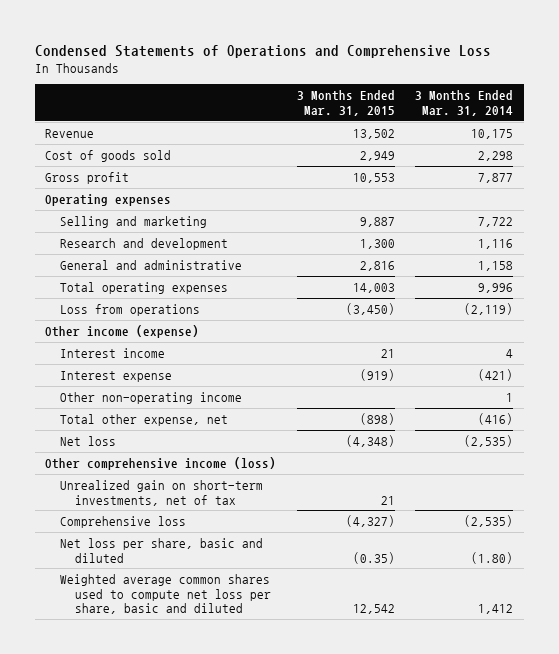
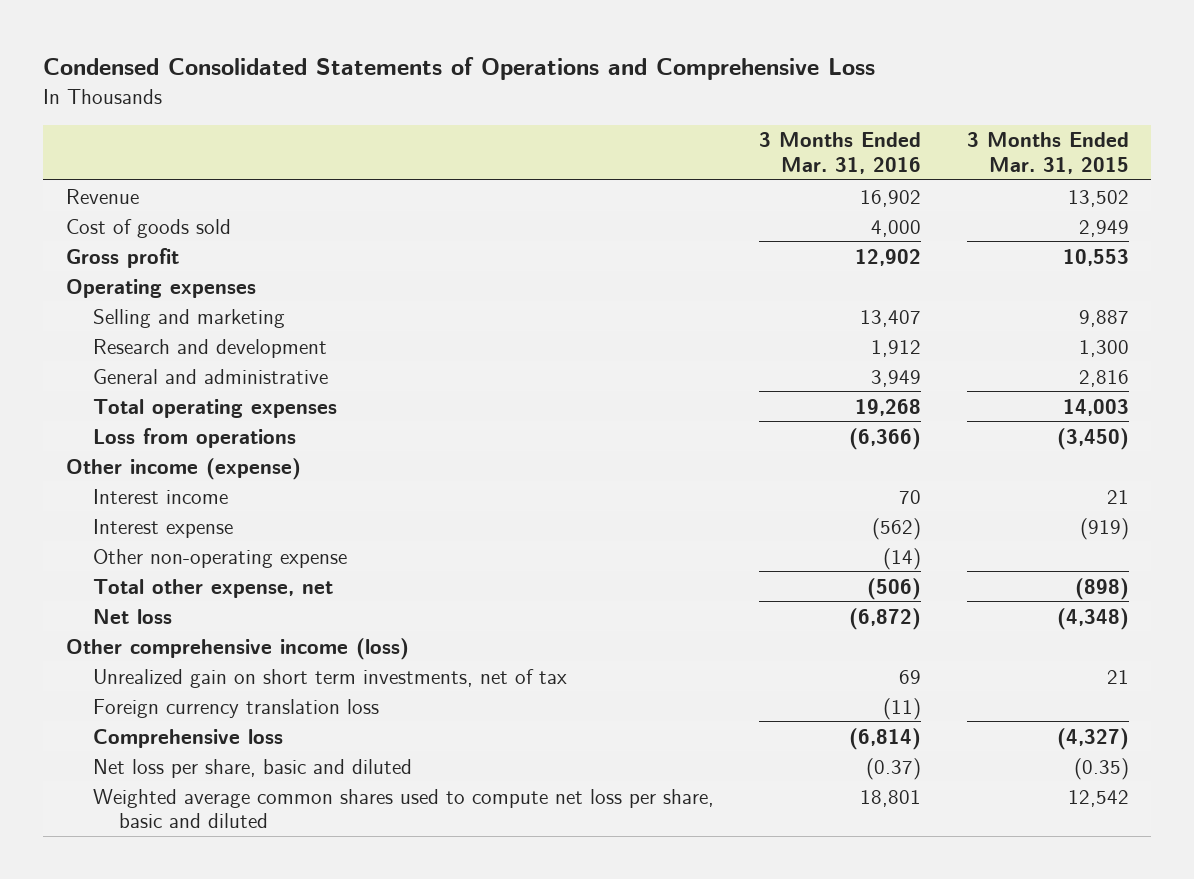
- Condensed Statements of Operations and Comprehensive Loss
+ Condensed Consolidated Statements of Operations and Comprehensive Loss
- | 3 Months Ended Mar. 31, 2015 | 3 Months Ended Mar. 31, 2014
+ | 3 Months Ended Mar. 31, 2016 | 3 Months Ended Mar. 31, 2015
- Other non-operating income | | 1
+ Other non-operating expense | (14) |
- Unrealized gain on short-term investments, net of tax | 21 |
+ Unrealized gain on short term investments, net of tax | 69 | 21
+ Foreign currency translation loss | (11) |

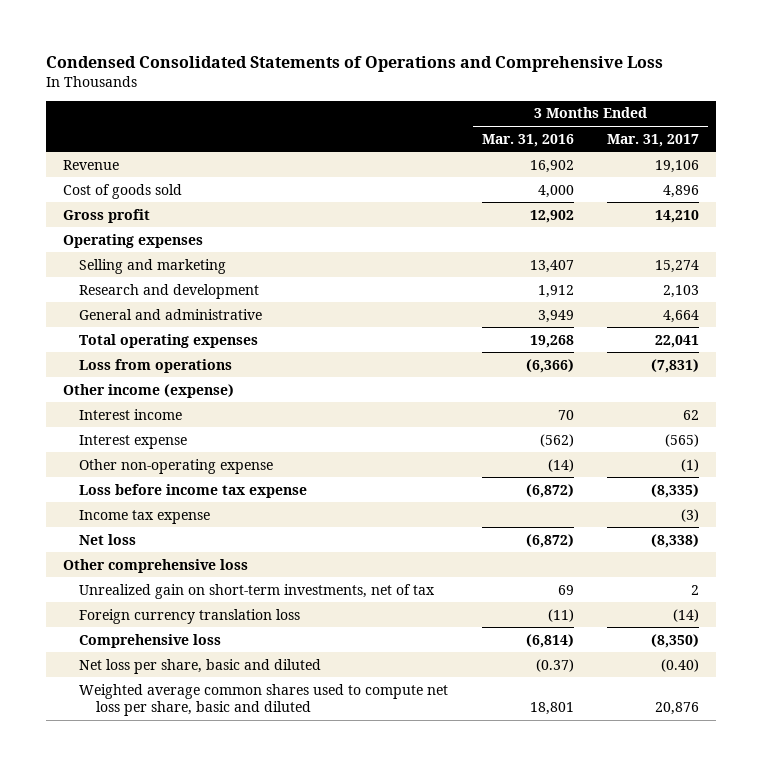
- | 3 Months Ended Mar. 31, 2016 | 3 Months Ended Mar. 31, 2015
+ | 3 Months Ended Mar. 31, 2016 | 3 Months Ended Mar. 31, 2017
- Total other expense, net | (506) | (898)
+ Loss before income tax expense | (6,872) | (8,335)
+ Income tax expense | | (3)
- Other comprehensive income (loss)
- Unrealized gain on short term investments, net of tax | 69 | 21
+ Other comprehensive loss
+ Unrealized gain on short-term investments, net of tax | 69 | 2

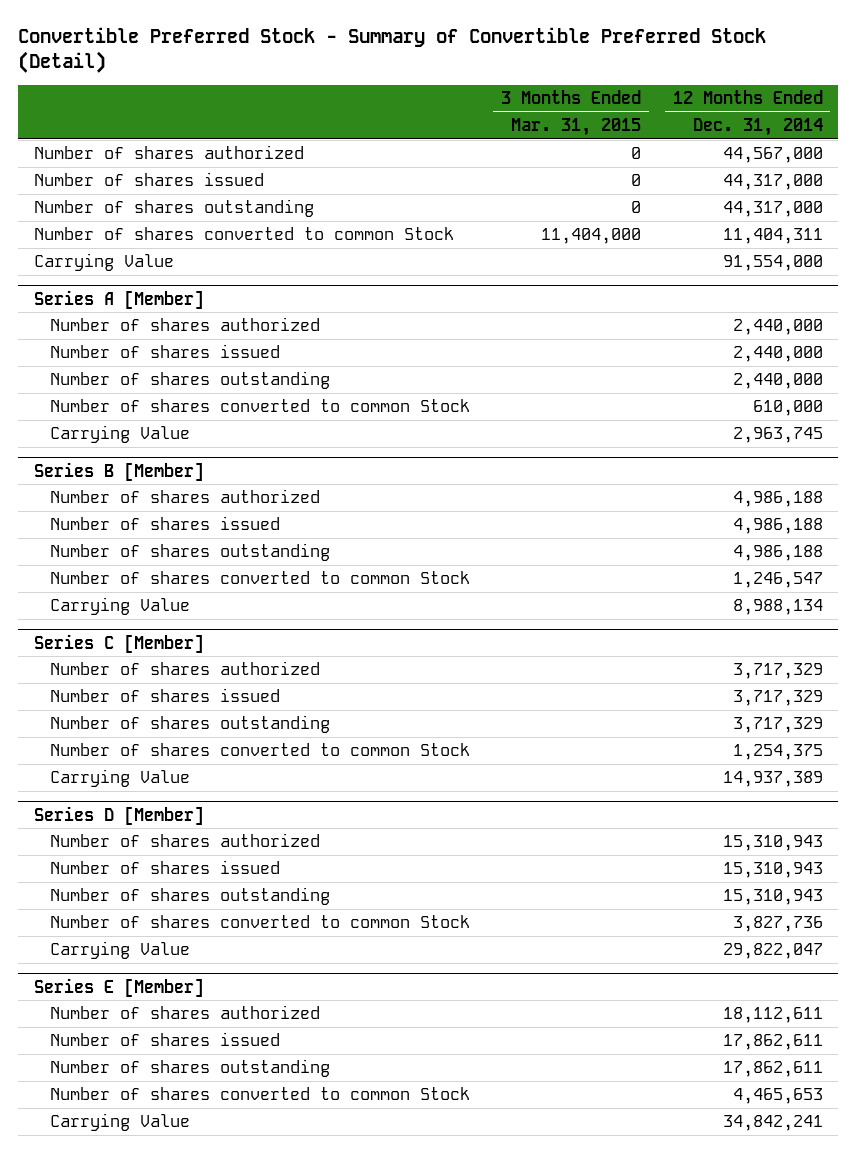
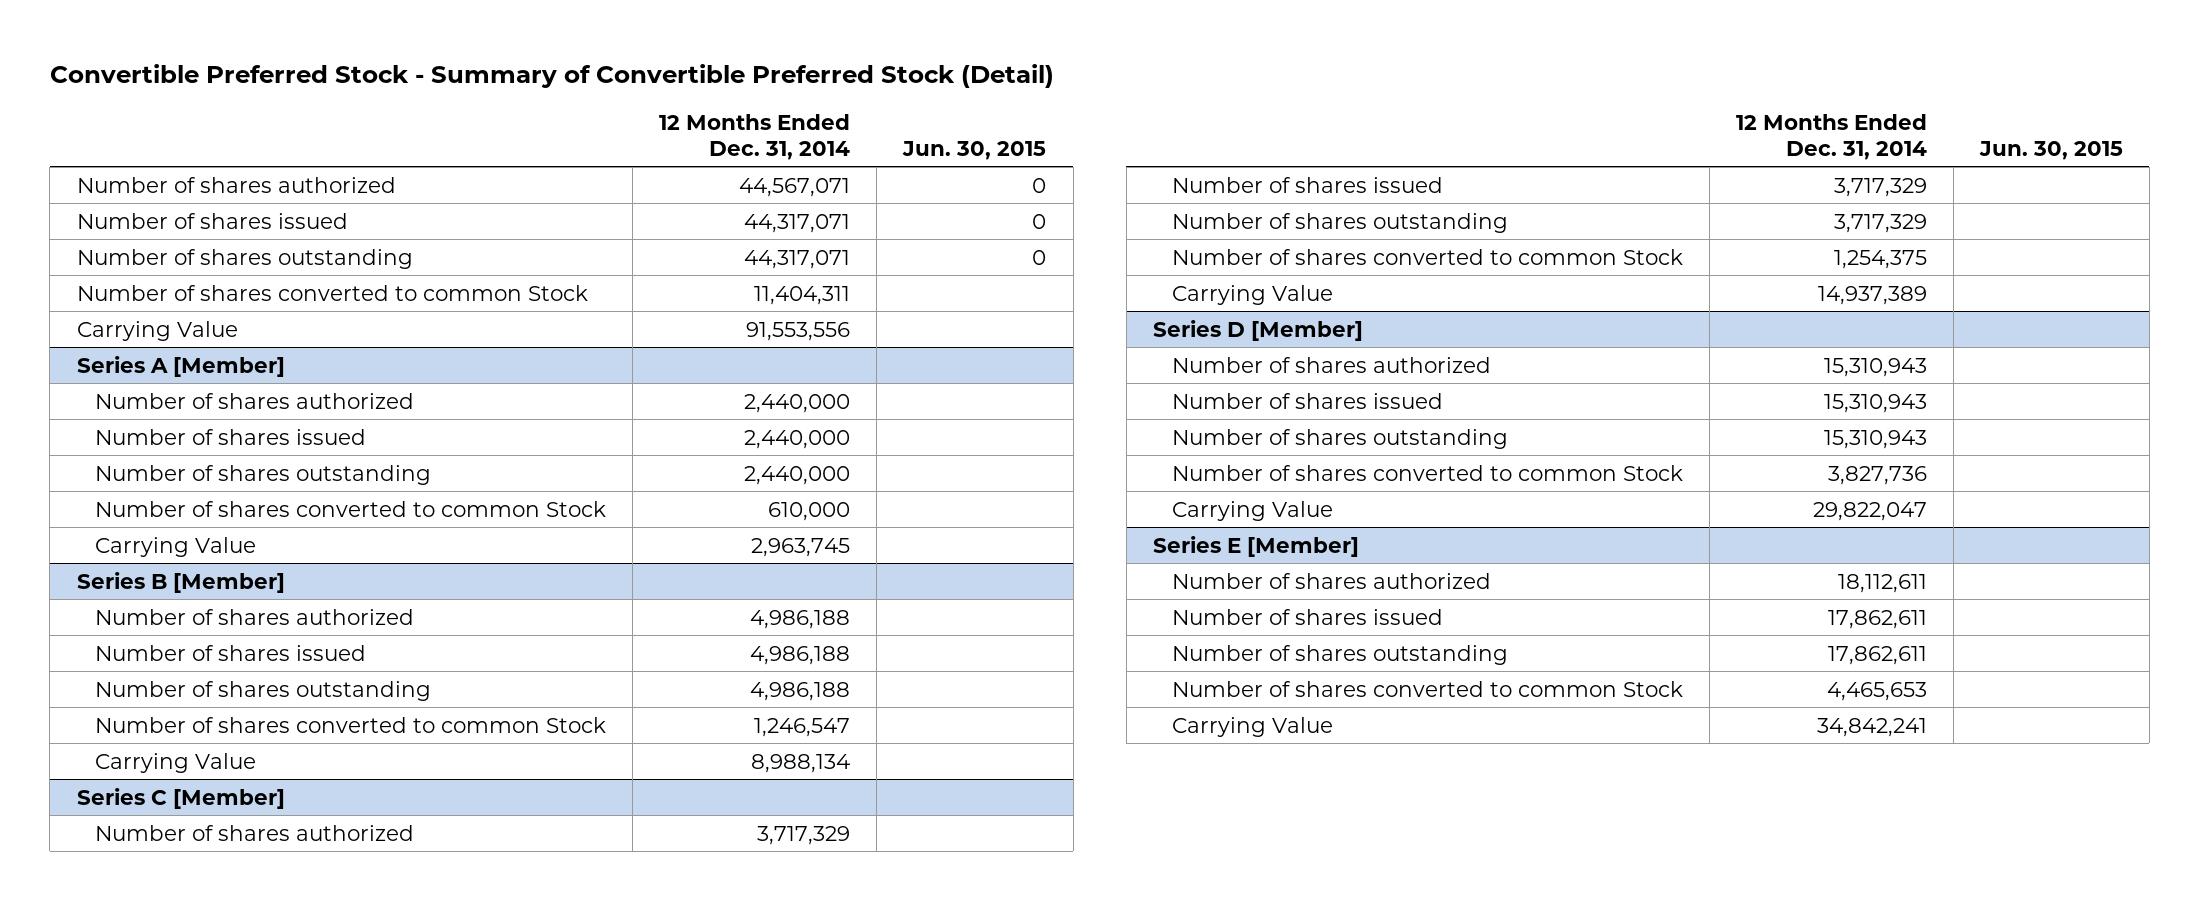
- | 3 Months Ended Mar. 31, 2015 | 12 Months Ended Dec. 31, 2014
+ | 12 Months Ended Dec. 31, 2014 | Jun. 30, 2015
- Number of shares authorized | 0 | 44,567,000
- Number of shares issued | 0 | 44,317,000
- Number of shares outstanding | 0 | 44,317,000
+ Number of shares authorized | 44,567,071 | 0
+ Number of shares issued | 44,317,071 | 0
+ Number of shares outstanding | 44,317,071 | 0
- Carrying Value | | 91,554,000
+ Carrying Value | 91,553,556 |

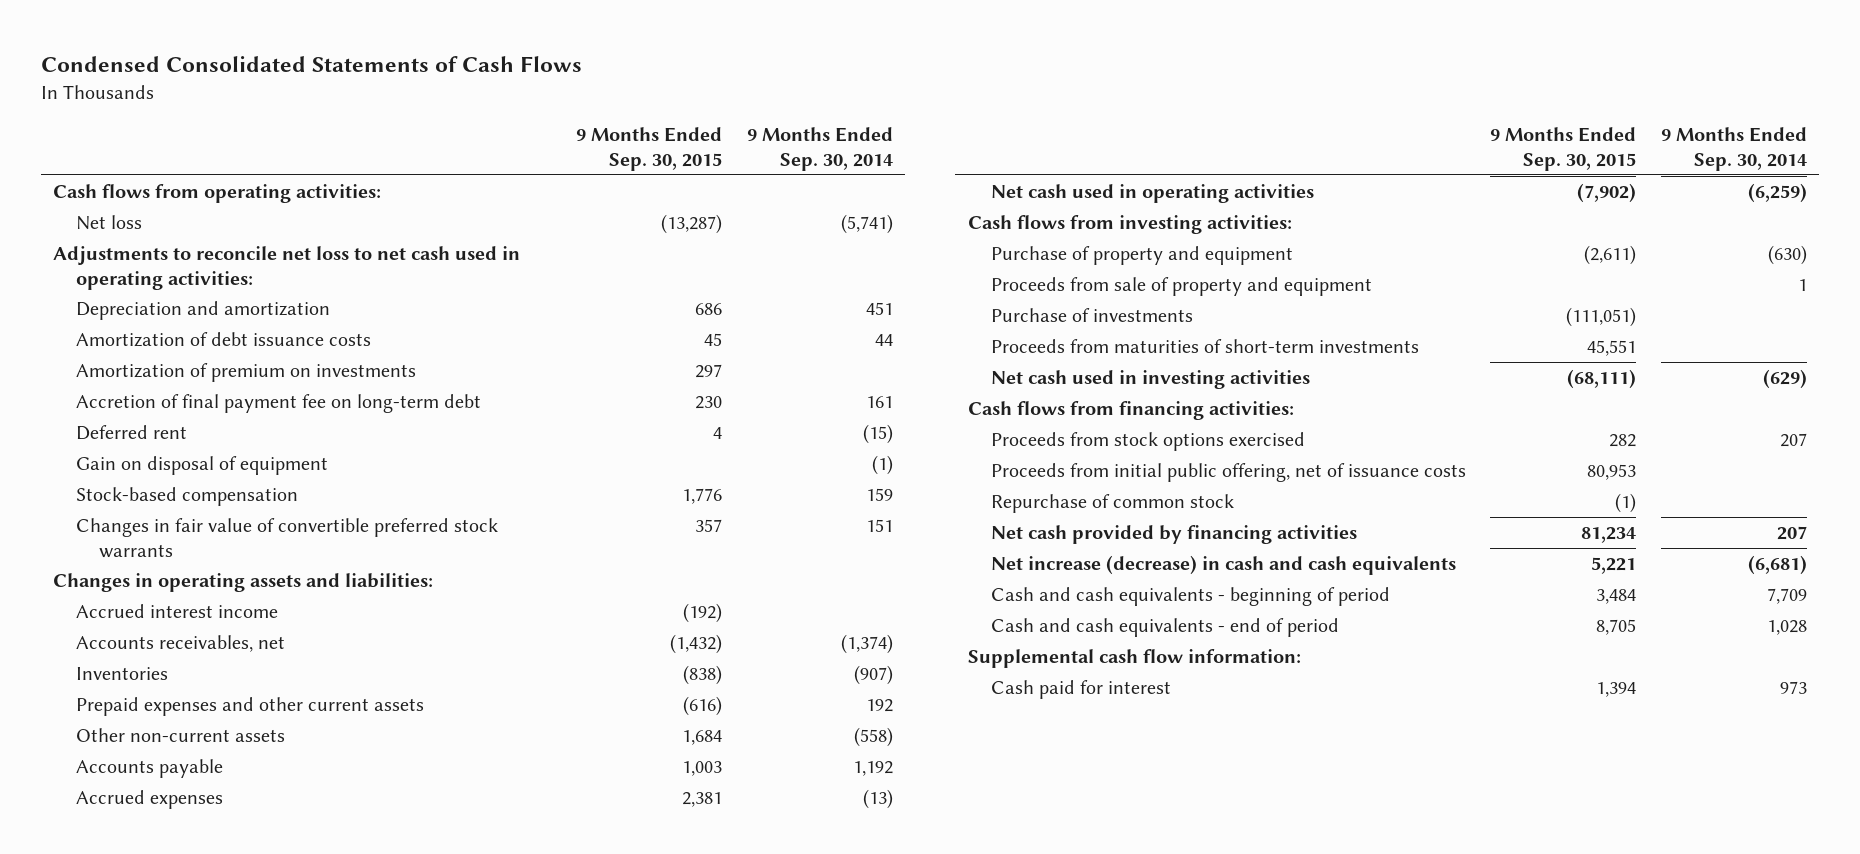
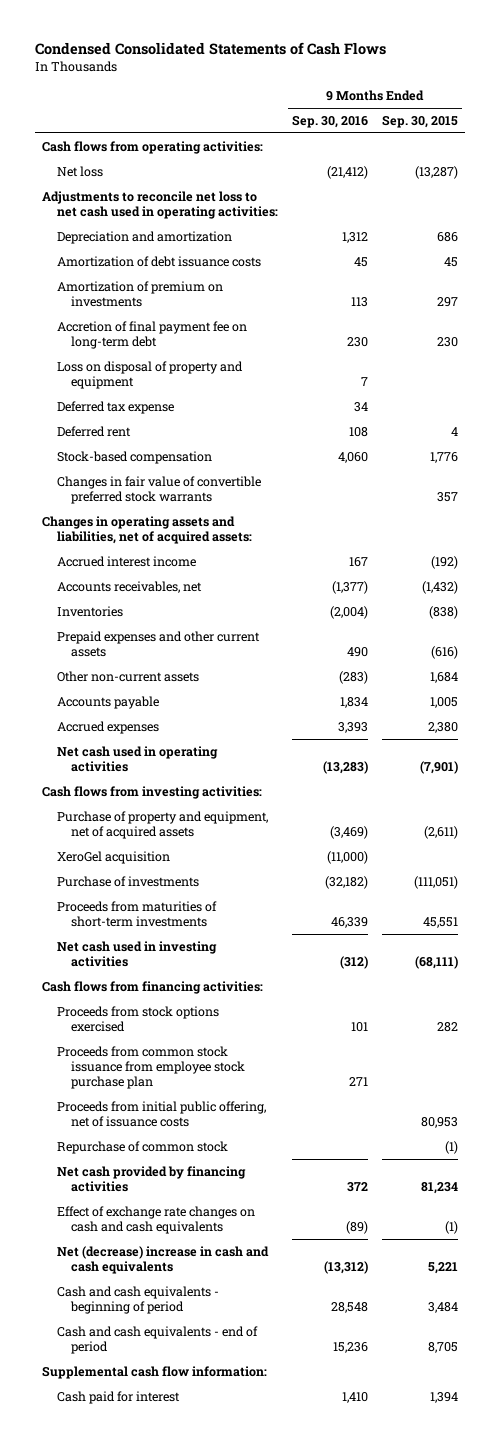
- | 9 Months Ended Sep. 30, 2015 | 9 Months Ended Sep. 30, 2014
+ | 9 Months Ended Sep. 30, 2016 | 9 Months Ended Sep. 30, 2015
+ Loss on disposal of property and equipment | 7 |
+ Deferred tax expense | 34 |
- Gain on disposal of equipment | | (1)
- Changes in operating assets and liabilities:
+ Changes in operating assets and liabilities, net of acquired assets:
- Accounts payable | 1,003 | 1,192
- Accrued expenses | 2,381 | (13)
- Net cash used in operating activities | (7,902) | (6,259)
+ Accounts payable | 1,834 | 1,005
+ Accrued expenses | 3,393 | 2,380
+ Net cash used in operating activities | (13,283) | (7,901)
- Purchase of property and equipment | (2,611) | (630)
- Proceeds from sale of property and equipment | | 1
+ Purchase of property and equipment, net of acquired assets | (3,469) | (2,611)
+ XeroGel acquisition | (11,000) |
+ Proceeds from common stock issuance from employee stock purchase plan | 271 |
- Net increase (decrease) in cash and cash equivalents | 5,221 | (6,681)
+ Effect of exchange rate changes on cash and cash equivalents | (89) | (1)
+ Net (decrease) increase in cash and cash equivalents | (13,312) | 5,221

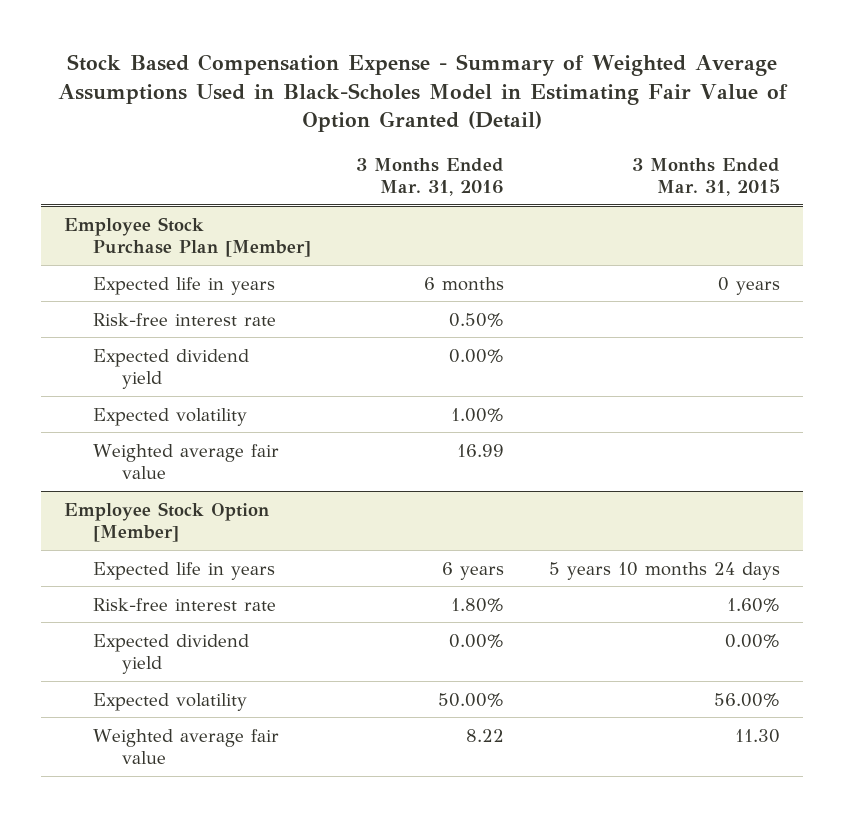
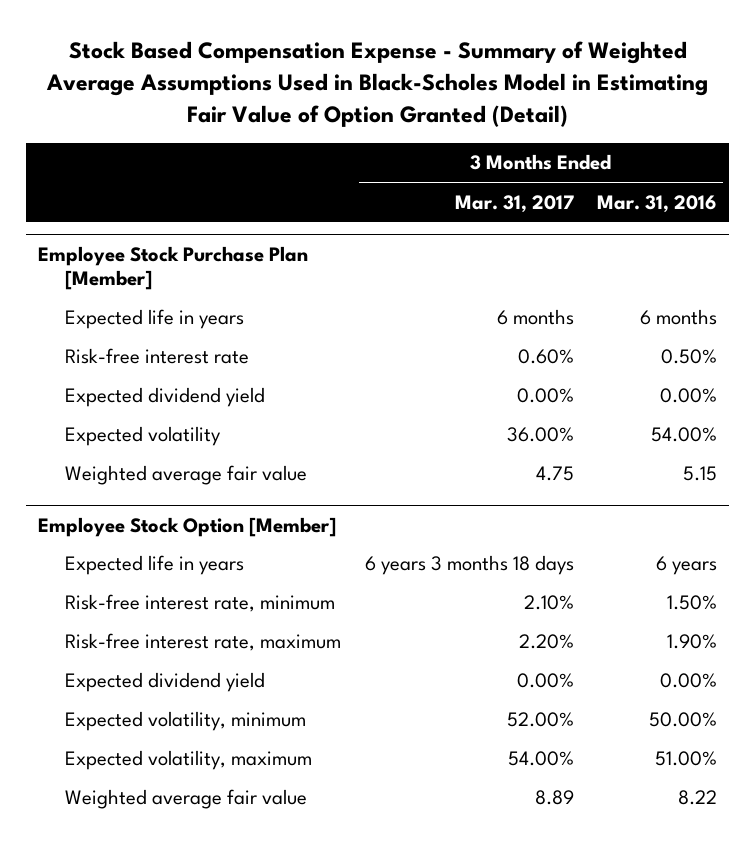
- | 3 Months Ended Mar. 31, 2016 | 3 Months Ended Mar. 31, 2015
+ | 3 Months Ended Mar. 31, 2017 | 3 Months Ended Mar. 31, 2016
@ Employee Stock Purchase Plan [Member]
- Expected volatility | 1.00% |
- Weighted average fair value | 16.99 |
+ Expected volatility | 36.00% | 54.00%
+ Weighted average fair value | 4.75 | 5.15
@ Employee Stock Option [Member]
- Risk-free interest rate | 1.80% | 1.60%
+ Risk-free interest rate, minimum | 2.10% | 1.50%
+ Risk-free interest rate, maximum | 2.20% | 1.90%
- Expected volatility | 50.00% | 56.00%
+ Expected volatility, minimum | 52.00% | 50.00%
+ Expected volatility, maximum | 54.00% | 51.00%

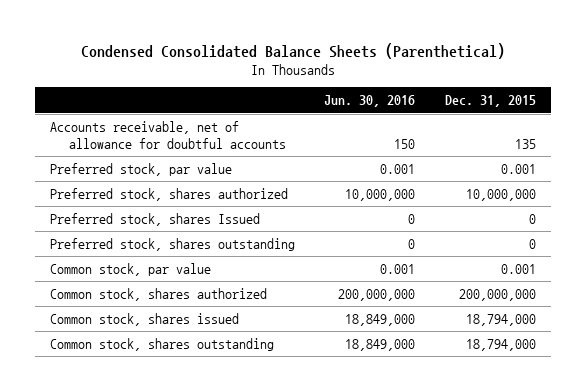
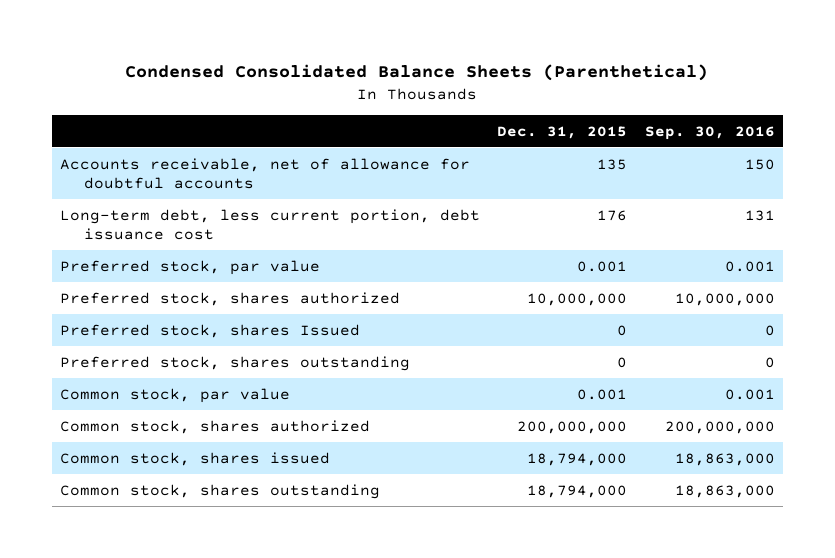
- | Jun. 30, 2016 | Dec. 31, 2015
+ | Dec. 31, 2015 | Sep. 30, 2016
+ Long-term debt, less current portion, debt issuance cost | 176 | 131

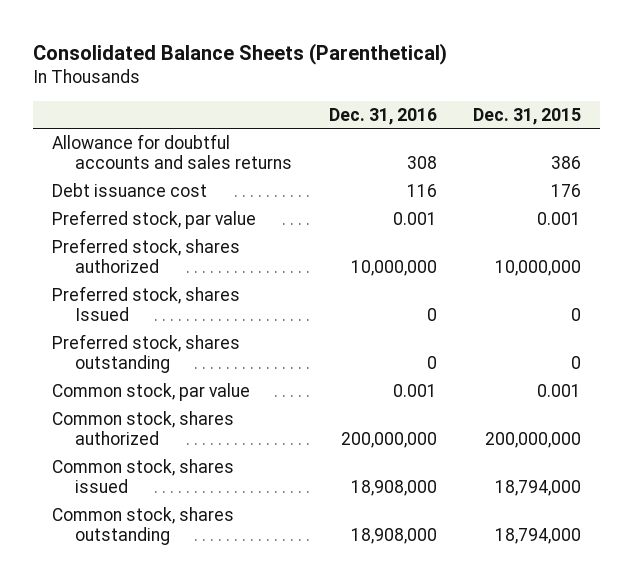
- Condensed Consolidated Balance Sheets (Parenthetical)
+ Consolidated Balance Sheets (Parenthetical)
- | Dec. 31, 2015 | Sep. 30, 2016
+ | Dec. 31, 2016 | Dec. 31, 2015
- Accounts receivable, net of allowance for doubtful accounts | 135 | 150
- Long-term debt, less current portion, debt issuance cost | 176 | 131
+ Allowance for doubtful accounts and sales returns | 308 | 386
+ Debt issuance cost | 116 | 176

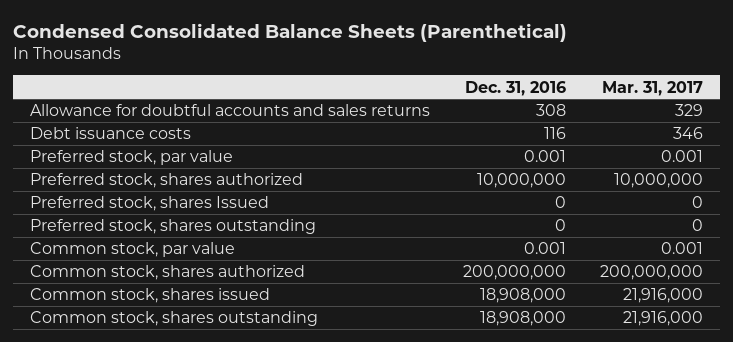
- Consolidated Balance Sheets (Parenthetical)
+ Condensed Consolidated Balance Sheets (Parenthetical)
- | Dec. 31, 2016 | Dec. 31, 2015
+ | Dec. 31, 2016 | Mar. 31, 2017
- Debt issuance cost | 116 | 176
+ Debt issuance costs | 116 | 346

